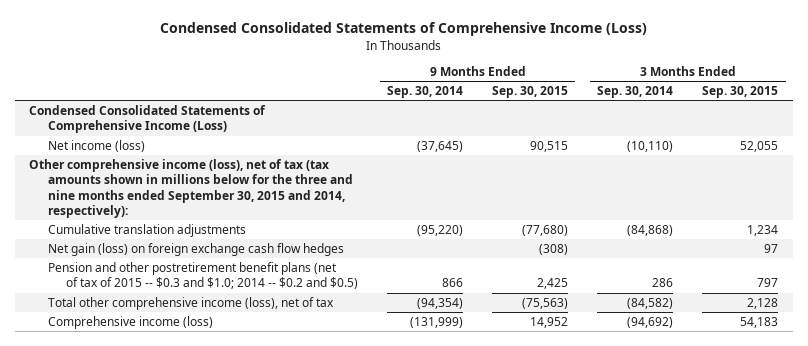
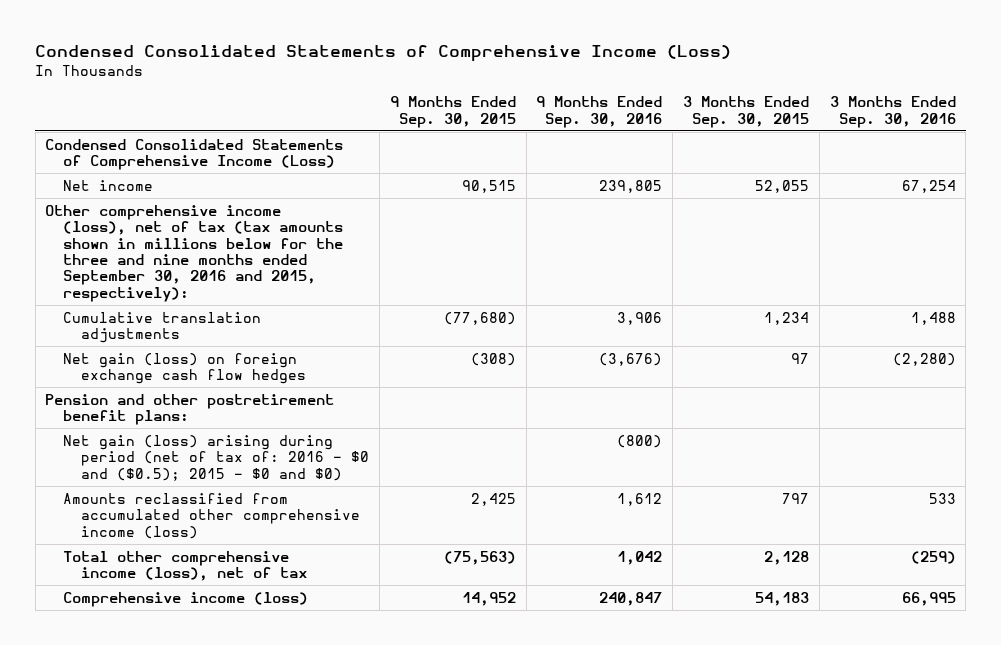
- | 9 Months Ended Sep. 30, 2014 | 9 Months Ended Sep. 30, 2015 | 3 Months Ended Sep. 30, 2014 | 3 Months Ended Sep. 30, 2015
+ | 9 Months Ended Sep. 30, 2015 | 9 Months Ended Sep. 30, 2016 | 3 Months Ended Sep. 30, 2015 | 3 Months Ended Sep. 30, 2016
- Net income (loss) | (37,645) | 90,515 | (10,110) | 52,055
- Other comprehensive income (loss), net of tax (tax amounts shown in millions below for the three and nine months ended September 30, 2015 and 2014, respectively):
+ Net income | 90,515 | 239,805 | 52,055 | 67,254
+ Other comprehensive income (loss), net of tax (tax amounts shown in millions below for the three and nine months ended September 30, 2016 and 2015, respectively):
- Pension and other postretirement benefit plans (net of tax of 2015 -- $0.3 and $1.0; 2014 -- $0.2 and $0.5) | 866 | 2,425 | 286 | 797
+ Pension and other postretirement benefit plans:
+ Net gain (loss) arising during period (net of tax of: 2016 - $0 and ($0.5); 2015 - $0 and $0) | | (800) | |
+ Amounts reclassified from accumulated other comprehensive income (loss) | 2,425 | 1,612 | 797 | 533

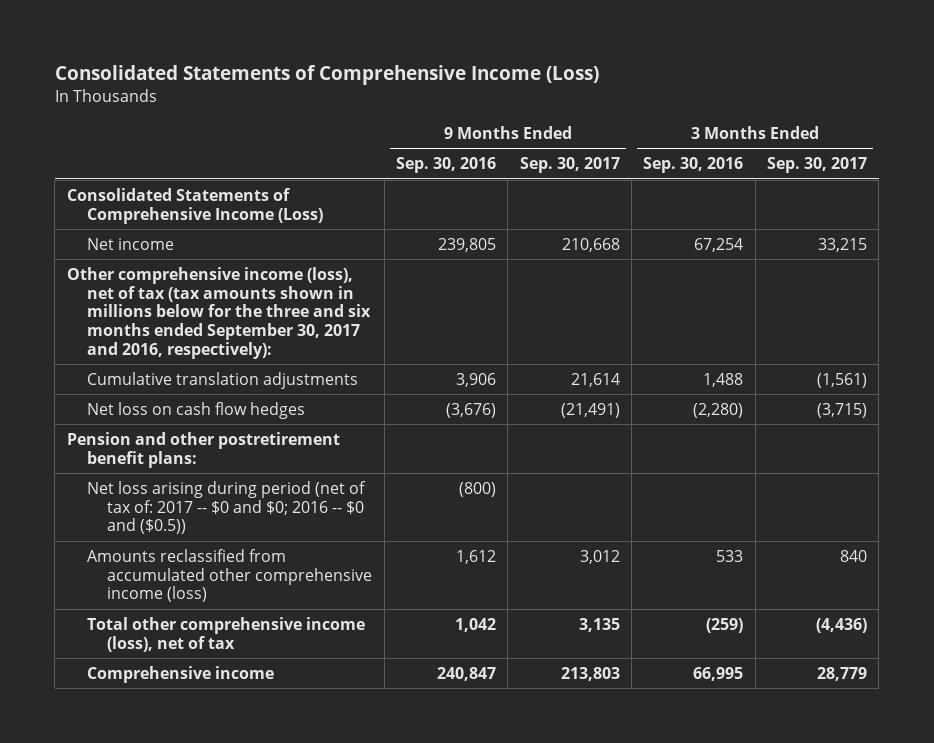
- Condensed Consolidated Statements of Comprehensive Income (Loss)
+ Consolidated Statements of Comprehensive Income (Loss)
- | 9 Months Ended Sep. 30, 2015 | 9 Months Ended Sep. 30, 2016 | 3 Months Ended Sep. 30, 2015 | 3 Months Ended Sep. 30, 2016
+ | 9 Months Ended Sep. 30, 2016 | 9 Months Ended Sep. 30, 2017 | 3 Months Ended Sep. 30, 2016 | 3 Months Ended Sep. 30, 2017
- Condensed Consolidated Statements of Comprehensive Income (Loss)
+ Consolidated Statements of Comprehensive Income (Loss)
- Other comprehensive income (loss), net of tax (tax amounts shown in millions below for the three and nine months ended September 30, 2016 and 2015, respectively):
+ Other comprehensive income (loss), net of tax (tax amounts shown in millions below for the three and six months ended September 30, 2017 and 2016, respectively):
- Net gain (loss) on foreign exchange cash flow hedges | (308) | (3,676) | 97 | (2,280)
+ Net loss on cash flow hedges | (3,676) | (21,491) | (2,280) | (3,715)
- Net gain (loss) arising during period (net of tax of: 2016 - $0 and ($0.5); 2015 - $0 and $0) | | (800) | |
+ Net loss arising during period (net of tax of: 2017 -- $0 and $0; 2016 -- $0 and ($0.5)) | (800) | | |
- Comprehensive income (loss) | 14,952 | 240,847 | 54,183 | 66,995
+ Comprehensive income | 240,847 | 213,803 | 66,995 | 28,779

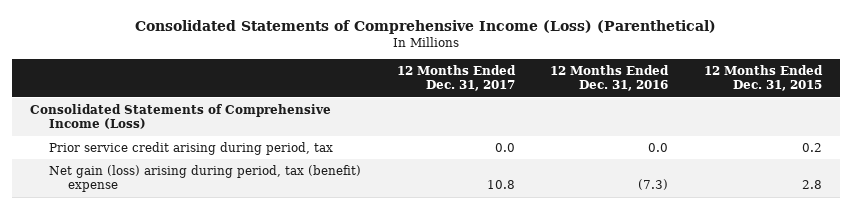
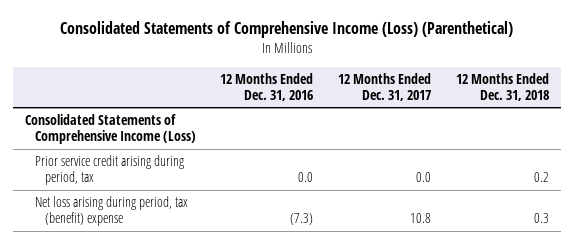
- | 12 Months Ended Dec. 31, 2017 | 12 Months Ended Dec. 31, 2016 | 12 Months Ended Dec. 31, 2015
+ | 12 Months Ended Dec. 31, 2016 | 12 Months Ended Dec. 31, 2017 | 12 Months Ended Dec. 31, 2018
- Net gain (loss) arising during period, tax (benefit) expense | 10.8 | (7.3) | 2.8
+ Net loss arising during period, tax (benefit) expense | (7.3) | 10.8 | 0.3

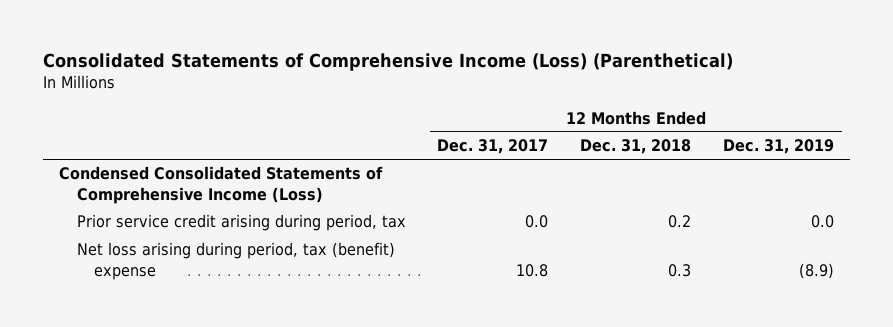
- | 12 Months Ended Dec. 31, 2016 | 12 Months Ended Dec. 31, 2017 | 12 Months Ended Dec. 31, 2018
+ | 12 Months Ended Dec. 31, 2017 | 12 Months Ended Dec. 31, 2018 | 12 Months Ended Dec. 31, 2019
- Consolidated Statements of Comprehensive Income (Loss)
+ Condensed Consolidated Statements of Comprehensive Income (Loss)

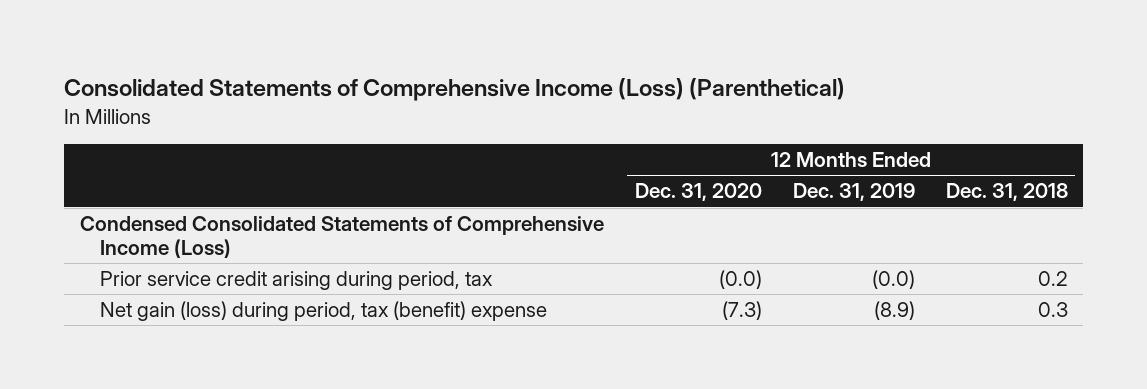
- | 12 Months Ended Dec. 31, 2017 | 12 Months Ended Dec. 31, 2018 | 12 Months Ended Dec. 31, 2019
+ | 12 Months Ended Dec. 31, 2020 | 12 Months Ended Dec. 31, 2019 | 12 Months Ended Dec. 31, 2018
- Prior service credit arising during period, tax | 0.0 | 0.2 | 0.0
- Net loss arising during period, tax (benefit) expense | 10.8 | 0.3 | (8.9)
+ Prior service credit arising during period, tax | (0.0) | (0.0) | 0.2
+ Net gain (loss) during period, tax (benefit) expense | (7.3) | (8.9) | 0.3

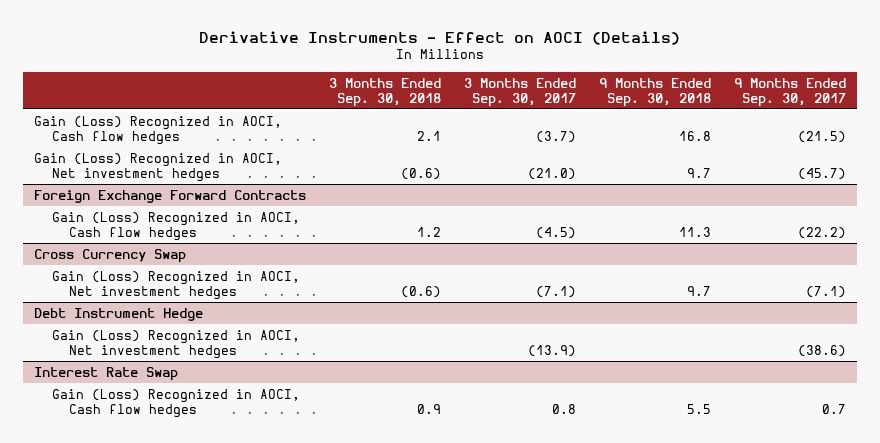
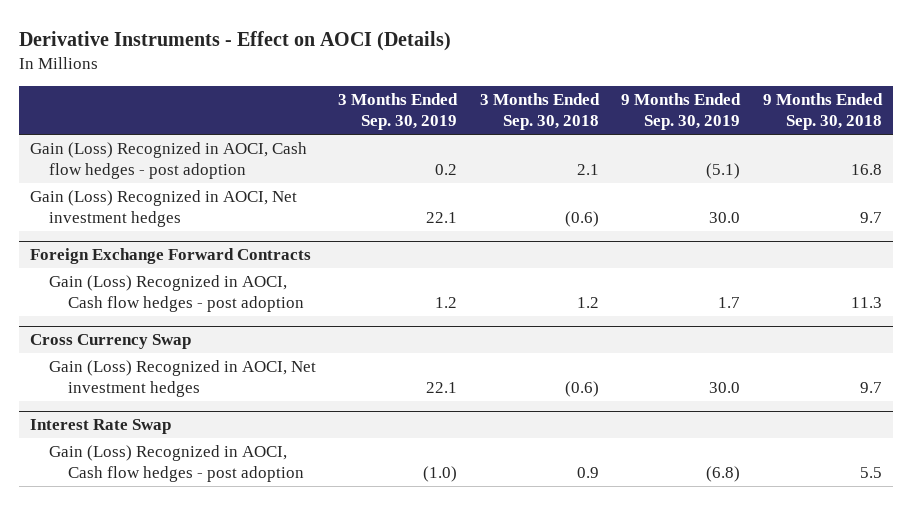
- | 3 Months Ended Sep. 30, 2018 | 3 Months Ended Sep. 30, 2017 | 9 Months Ended Sep. 30, 2018 | 9 Months Ended Sep. 30, 2017
+ | 3 Months Ended Sep. 30, 2019 | 3 Months Ended Sep. 30, 2018 | 9 Months Ended Sep. 30, 2019 | 9 Months Ended Sep. 30, 2018
- Gain (Loss) Recognized in AOCI, Cash flow hedges | 2.1 | (3.7) | 16.8 | (21.5)
+ Gain (Loss) Recognized in AOCI, Cash flow hedges - post adoption | 0.2 | 2.1 | (5.1) | 16.8
@ Foreign Exchange Forward Contracts
- Gain (Loss) Recognized in AOCI, Cash flow hedges | 1.2 | (4.5) | 11.3 | (22.2)
+ Gain (Loss) Recognized in AOCI, Cash flow hedges - post adoption | 1.2 | 1.2 | 1.7 | 11.3
- Debt Instrument Hedge
- Gain (Loss) Recognized in AOCI, Net investment hedges | | (13.9) | | (38.6)
@ Interest Rate Swap
- Gain (Loss) Recognized in AOCI, Cash flow hedges | 0.9 | 0.8 | 5.5 | 0.7
+ Gain (Loss) Recognized in AOCI, Cash flow hedges - post adoption | (1.0) | 0.9 | (6.8) | 5.5

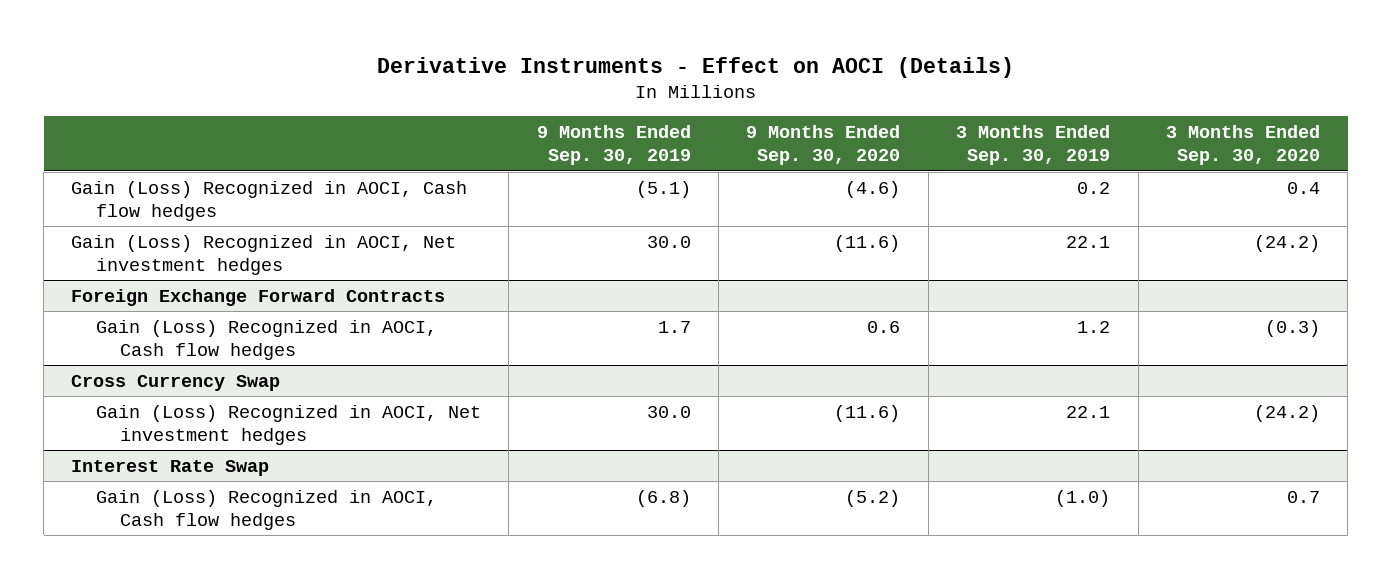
- | 3 Months Ended Sep. 30, 2019 | 3 Months Ended Sep. 30, 2018 | 9 Months Ended Sep. 30, 2019 | 9 Months Ended Sep. 30, 2018
+ | 9 Months Ended Sep. 30, 2019 | 9 Months Ended Sep. 30, 2020 | 3 Months Ended Sep. 30, 2019 | 3 Months Ended Sep. 30, 2020
- Gain (Loss) Recognized in AOCI, Cash flow hedges - post adoption | 0.2 | 2.1 | (5.1) | 16.8
+ Gain (Loss) Recognized in AOCI, Cash flow hedges | (5.1) | (4.6) | 0.2 | 0.4
@ Foreign Exchange Forward Contracts
- Gain (Loss) Recognized in AOCI, Cash flow hedges - post adoption | 1.2 | 1.2 | 1.7 | 11.3
+ Gain (Loss) Recognized in AOCI, Cash flow hedges | 1.7 | 0.6 | 1.2 | (0.3)
@ Interest Rate Swap
- Gain (Loss) Recognized in AOCI, Cash flow hedges - post adoption | (1.0) | 0.9 | (6.8) | 5.5
+ Gain (Loss) Recognized in AOCI, Cash flow hedges | (6.8) | (5.2) | (1.0) | 0.7

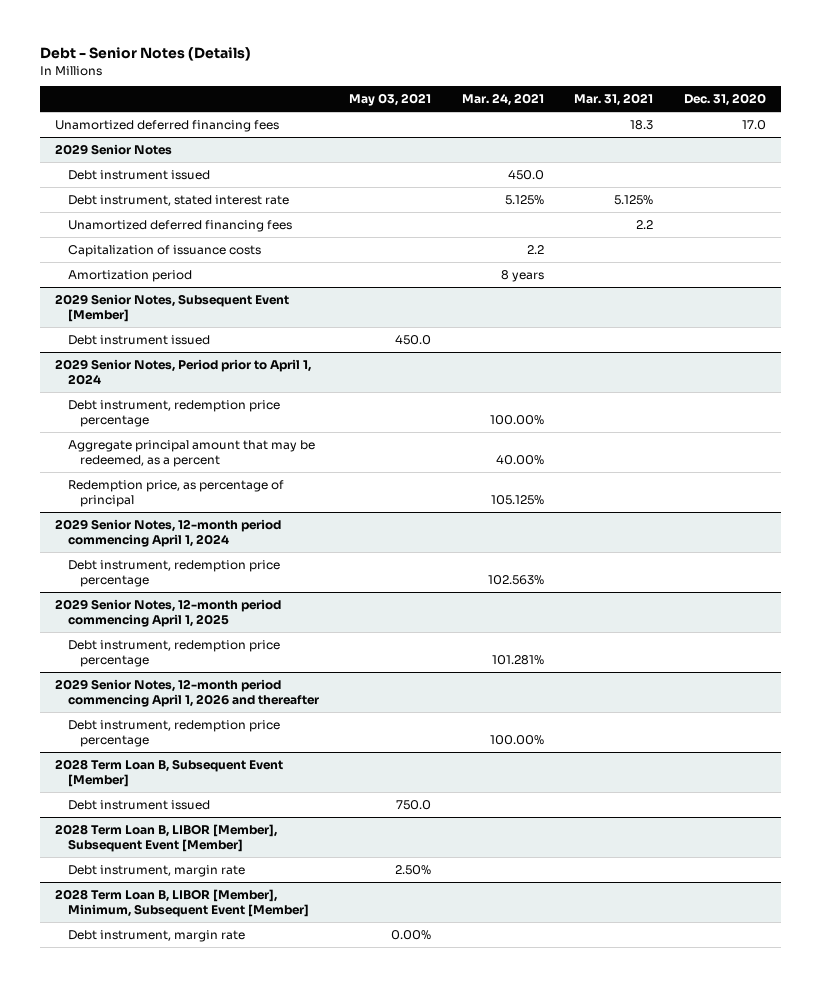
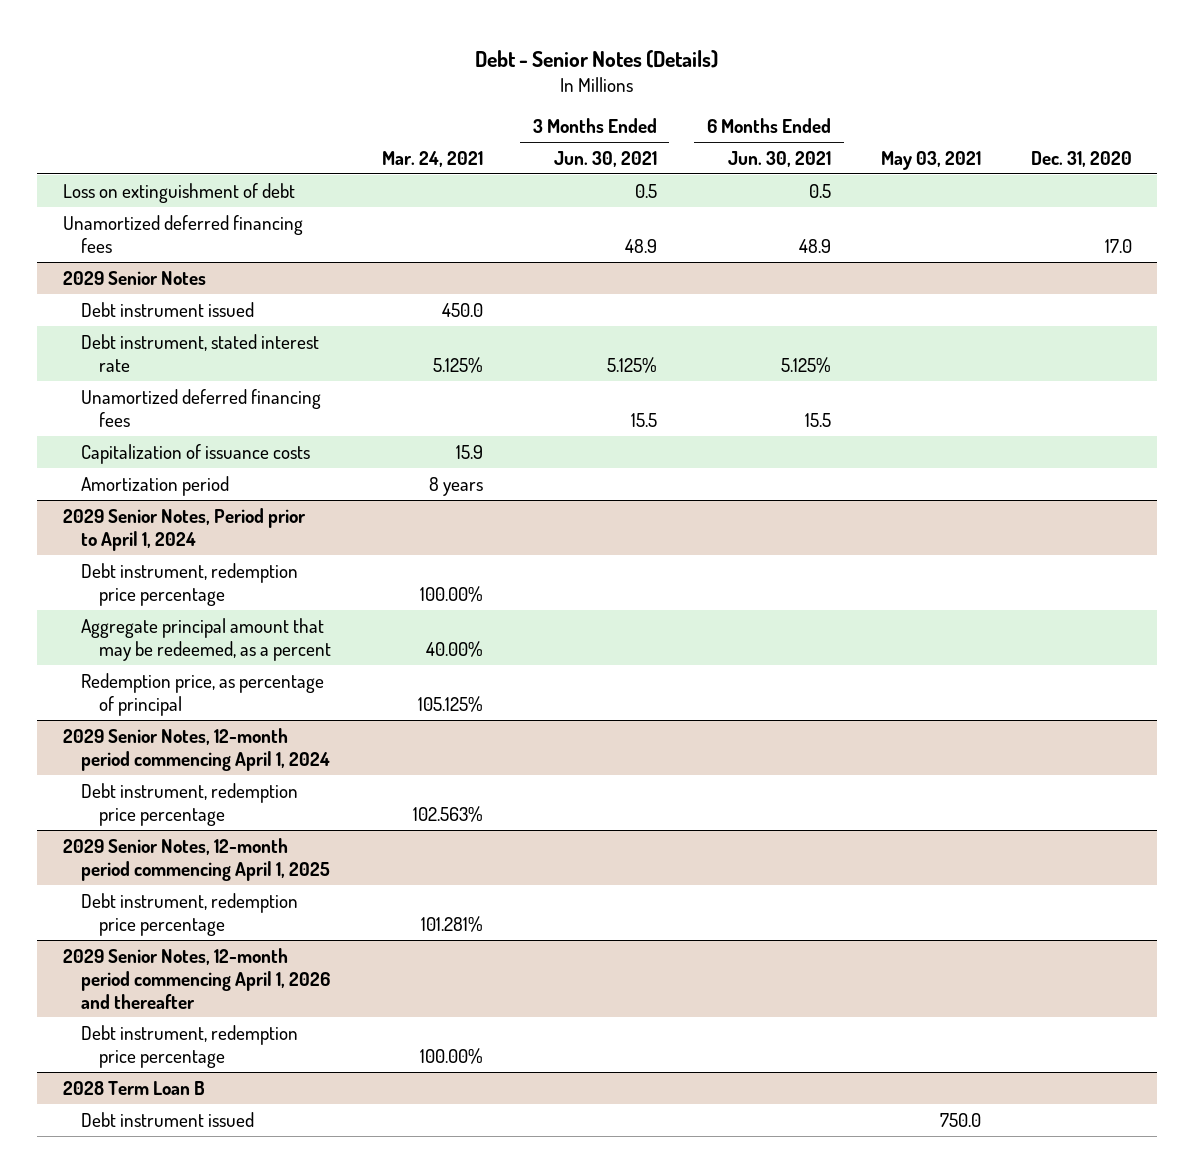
- | May 03, 2021 | Mar. 24, 2021 | Mar. 31, 2021 | Dec. 31, 2020
+ | Mar. 24, 2021 | 3 Months Ended Jun. 30, 2021 | 6 Months Ended Jun. 30, 2021 | May 03, 2021 | Dec. 31, 2020
+ Loss on extinguishment of debt | | 0.5 | 0.5 | |
@ 2029 Senior Notes
- Capitalization of issuance costs | | 2.2 | |
+ Capitalization of issuance costs | 15.9 | | | |
- 2029 Senior Notes, Subsequent Event [Member]
- Debt instrument issued | 450.0 | | |
- 2028 Term Loan B, Subsequent Event [Member]
+ 2028 Term Loan B
- 2028 Term Loan B, LIBOR [Member], Subsequent Event [Member]
- Debt instrument, margin rate | 2.50% | | |
- 2028 Term Loan B, LIBOR [Member], Minimum, Subsequent Event [Member]
- Debt instrument, margin rate | 0.00% | | |

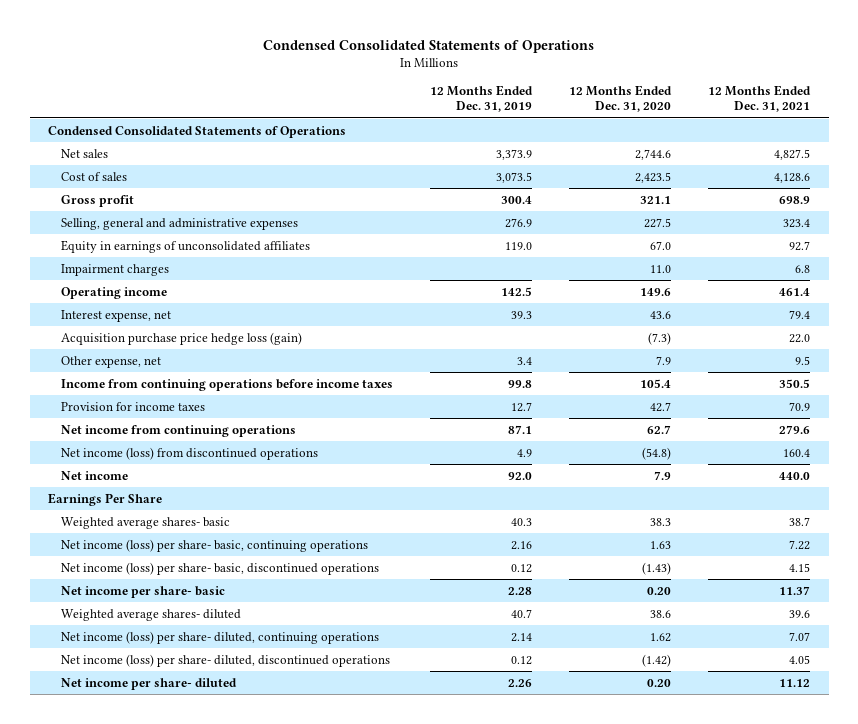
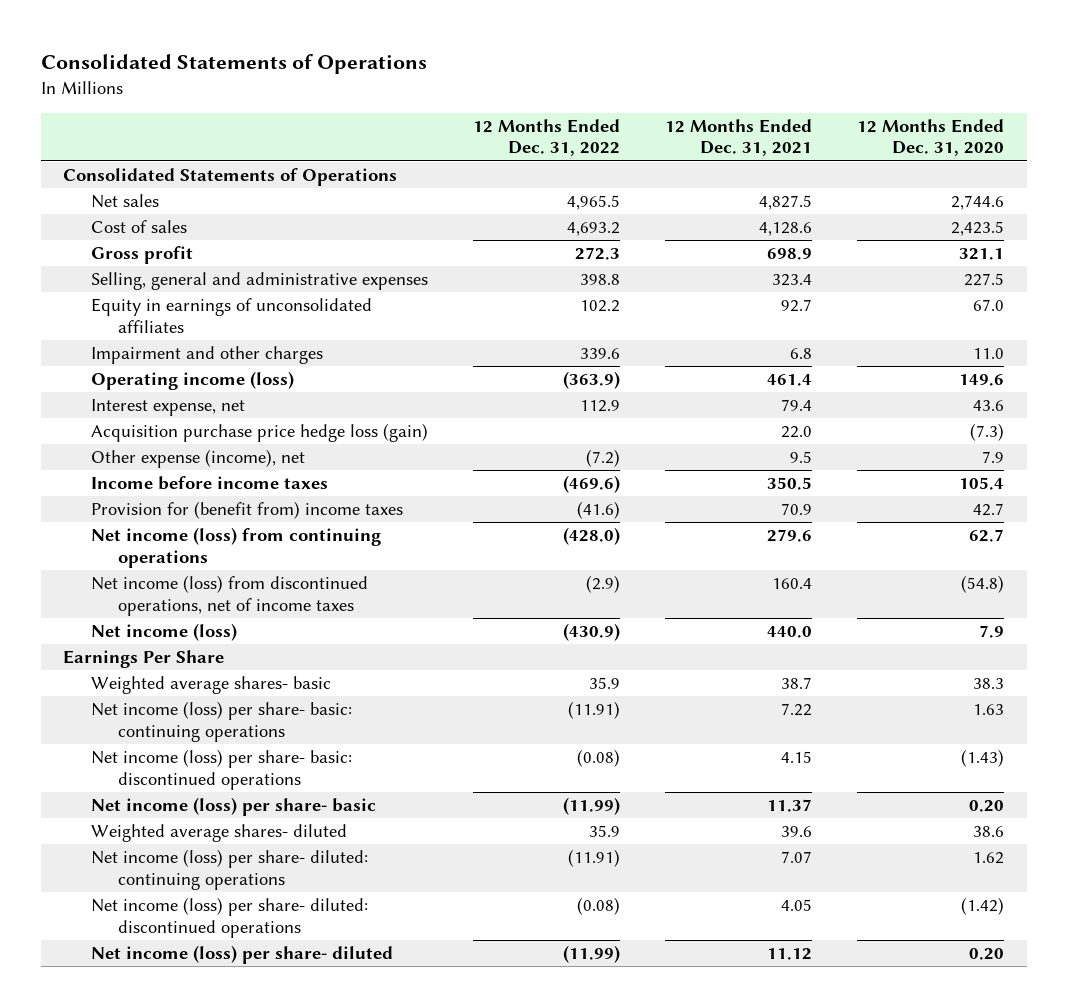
- Condensed Consolidated Statements of Operations
+ Consolidated Statements of Operations
- | 12 Months Ended Dec. 31, 2019 | 12 Months Ended Dec. 31, 2020 | 12 Months Ended Dec. 31, 2021
+ | 12 Months Ended Dec. 31, 2022 | 12 Months Ended Dec. 31, 2021 | 12 Months Ended Dec. 31, 2020
- Condensed Consolidated Statements of Operations
+ Consolidated Statements of Operations
- Impairment charges | | 11.0 | 6.8
- Operating income | 142.5 | 149.6 | 461.4
+ Impairment and other charges | 339.6 | 6.8 | 11.0
+ Operating income (loss) | (363.9) | 461.4 | 149.6
- Other expense, net | 3.4 | 7.9 | 9.5
- Income from continuing operations before income taxes | 99.8 | 105.4 | 350.5
- Provision for income taxes | 12.7 | 42.7 | 70.9
- Net income from continuing operations | 87.1 | 62.7 | 279.6
- Net income (loss) from discontinued operations | 4.9 | (54.8) | 160.4
- Net income | 92.0 | 7.9 | 440.0
+ Other expense (income), net | (7.2) | 9.5 | 7.9
+ Income before income taxes | (469.6) | 350.5 | 105.4
+ Provision for (benefit from) income taxes | (41.6) | 70.9 | 42.7
+ Net income (loss) from continuing operations | (428.0) | 279.6 | 62.7
+ Net income (loss) from discontinued operations, net of income taxes | (2.9) | 160.4 | (54.8)
+ Net income (loss) | (430.9) | 440.0 | 7.9
- Net income (loss) per share- basic, continuing operations | 2.16 | 1.63 | 7.22
- Net income (loss) per share- basic, discontinued operations | 0.12 | (1.43) | 4.15
- Net income per share- basic | 2.28 | 0.20 | 11.37
+ Net income (loss) per share- basic: continuing operations | (11.91) | 7.22 | 1.63
+ Net income (loss) per share- basic: discontinued operations | (0.08) | 4.15 | (1.43)
+ Net income (loss) per share- basic | (11.99) | 11.37 | 0.20
- Net income (loss) per share- diluted, continuing operations | 2.14 | 1.62 | 7.07
- Net income (loss) per share- diluted, discontinued operations | 0.12 | (1.42) | 4.05
- Net income per share- diluted | 2.26 | 0.20 | 11.12
+ Net income (loss) per share- diluted: continuing operations | (11.91) | 7.07 | 1.62
+ Net income (loss) per share- diluted: discontinued operations | (0.08) | 4.05 | (1.42)
+ Net income (loss) per share- diluted | (11.99) | 11.12 | 0.20

